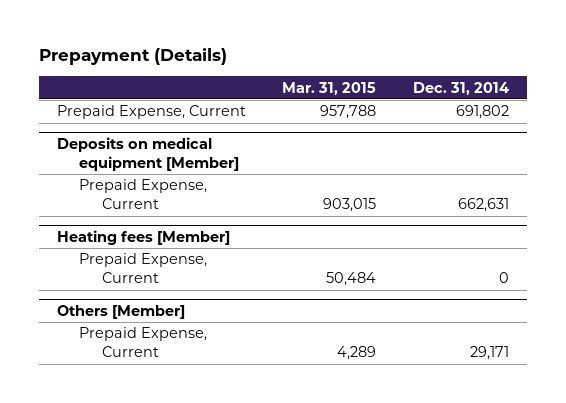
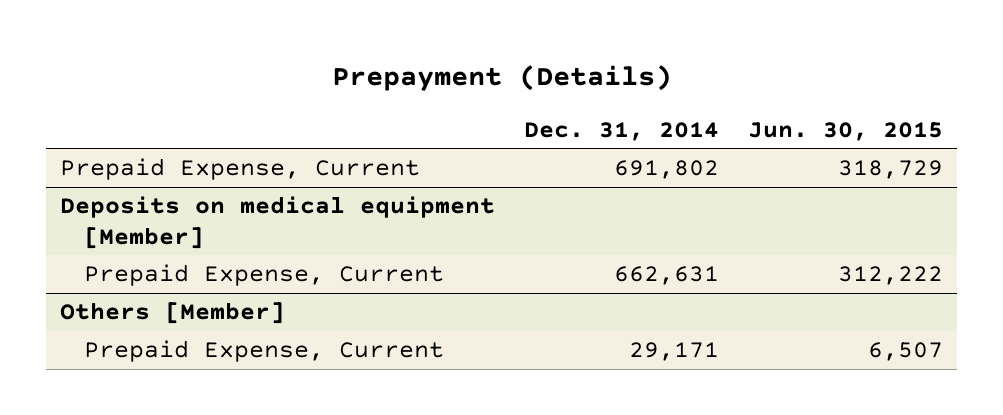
- | Mar. 31, 2015 | Dec. 31, 2014
+ | Dec. 31, 2014 | Jun. 30, 2015
- Heating fees [Member]
- Prepaid Expense, Current | 50,484 | 0

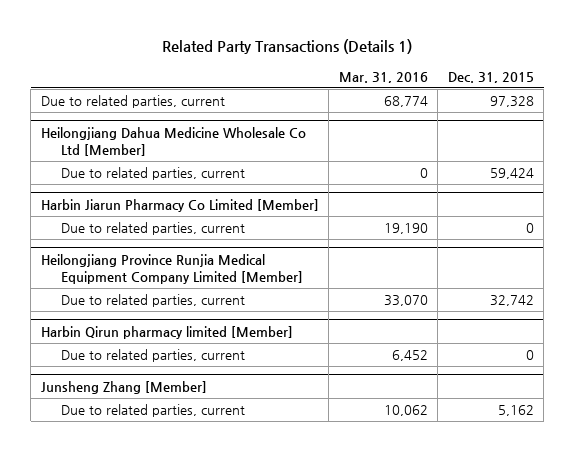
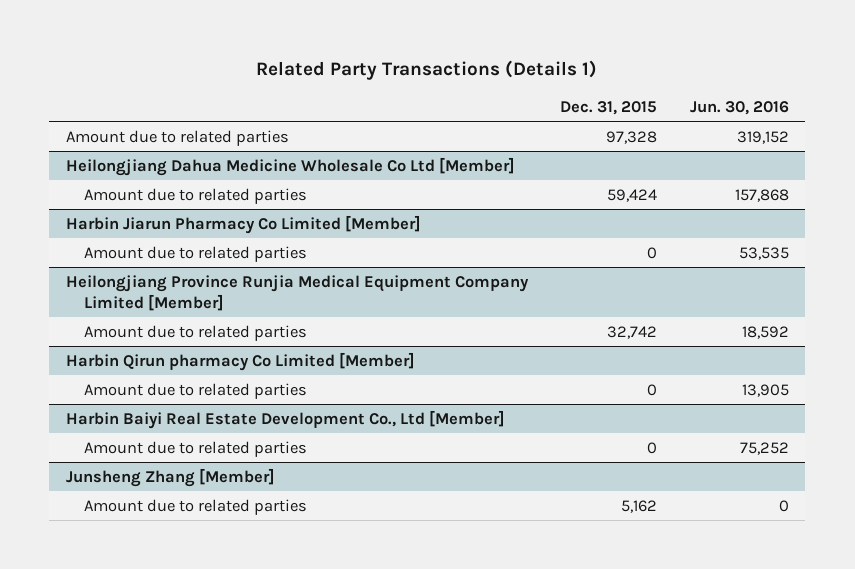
- | Mar. 31, 2016 | Dec. 31, 2015
+ | Dec. 31, 2015 | Jun. 30, 2016
- Due to related parties, current | 68,774 | 97,328
+ Amount due to related parties | 97,328 | 319,152
@ Heilongjiang Dahua Medicine Wholesale Co Ltd [Member]
- Due to related parties, current | 0 | 59,424
+ Amount due to related parties | 59,424 | 157,868
@ Harbin Jiarun Pharmacy Co Limited [Member]
- Due to related parties, current | 19,190 | 0
+ Amount due to related parties | 0 | 53,535
@ Heilongjiang Province Runjia Medical Equipment Company Limited [Member]
- Due to related parties, current | 33,070 | 32,742
- Harbin Qirun pharmacy limited [Member]
- Due to related parties, current | 6,452 | 0
@ Heilongjiang Province Runjia Medical Equipment Company Limited [Member]
+ Amount due to related parties | 32,742 | 18,592
+ Harbin Qirun pharmacy Co Limited [Member]
+ Amount due to related parties | 0 | 13,905
+ Harbin Baiyi Real Estate Development Co., Ltd [Member]
+ Amount due to related parties | 0 | 75,252
@ Junsheng Zhang [Member]
- Due to related parties, current | 10,062 | 5,162
+ Amount due to related parties | 5,162 | 0

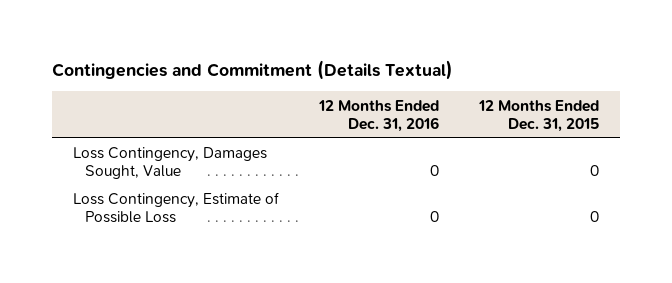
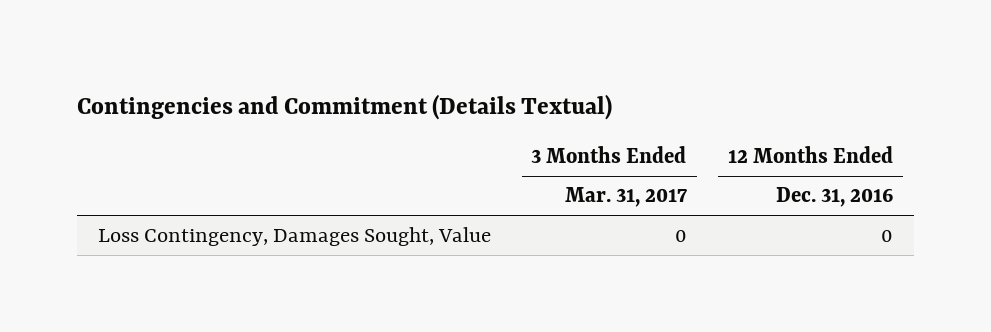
- | 12 Months Ended Dec. 31, 2016 | 12 Months Ended Dec. 31, 2015
+ | 3 Months Ended Mar. 31, 2017 | 12 Months Ended Dec. 31, 2016
- Loss Contingency, Estimate of Possible Loss | 0 | 0

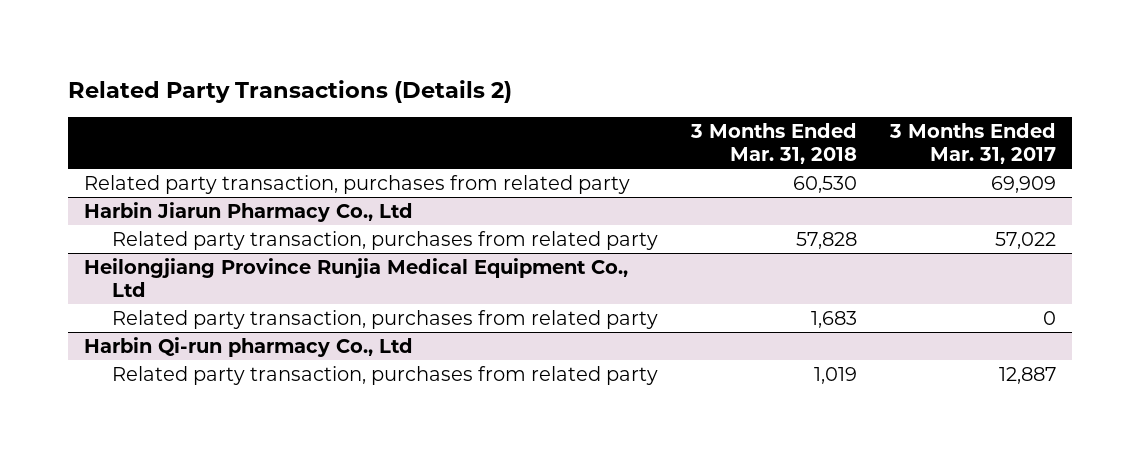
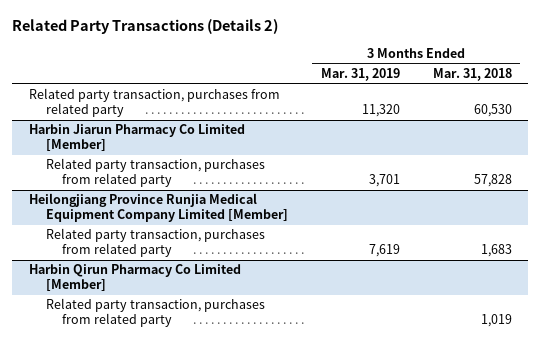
- | 3 Months Ended Mar. 31, 2018 | 3 Months Ended Mar. 31, 2017
+ | 3 Months Ended Mar. 31, 2019 | 3 Months Ended Mar. 31, 2018
- Harbin Jiarun Pharmacy Co., Ltd
+ Harbin Jiarun Pharmacy Co Limited [Member]
- Heilongjiang Province Runjia Medical Equipment Co., Ltd
+ Heilongjiang Province Runjia Medical Equipment Company Limited [Member]
- Harbin Qi-run pharmacy Co., Ltd
+ Harbin Qirun Pharmacy Co Limited [Member]

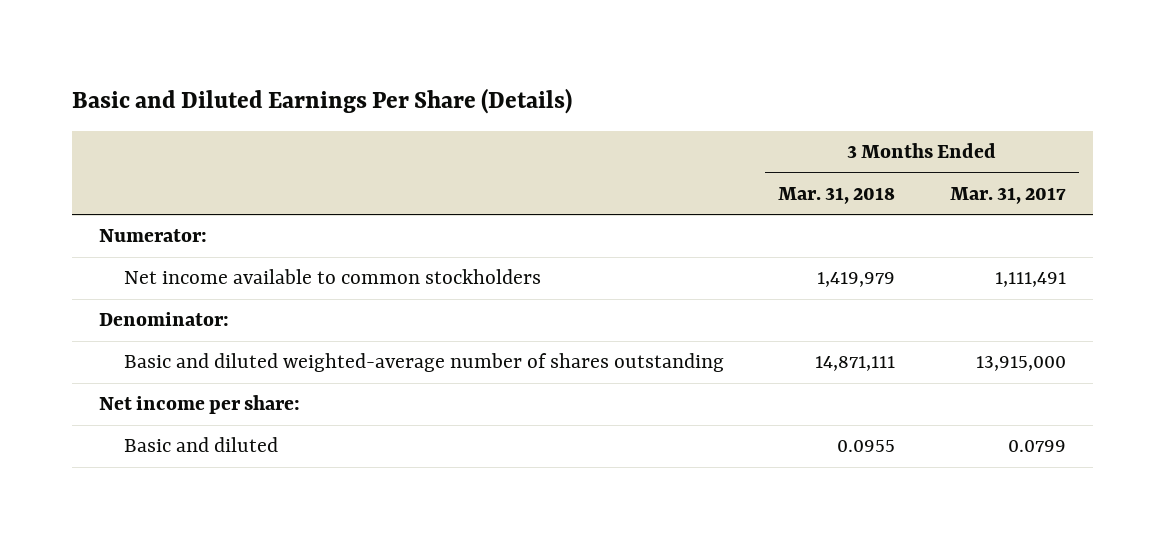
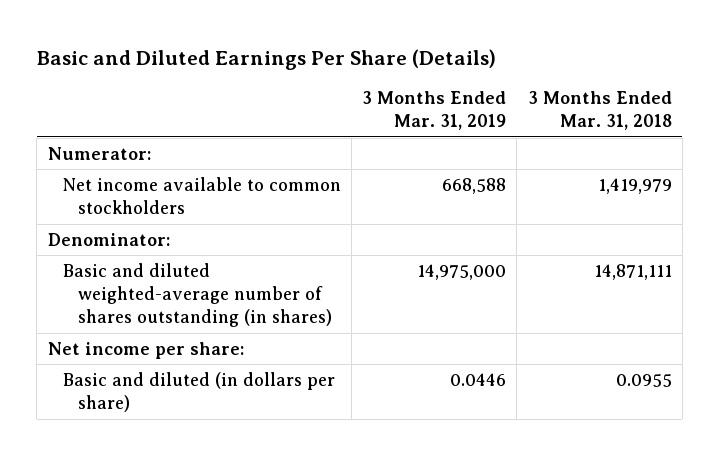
- | 3 Months Ended Mar. 31, 2018 | 3 Months Ended Mar. 31, 2017
+ | 3 Months Ended Mar. 31, 2019 | 3 Months Ended Mar. 31, 2018
- Basic and diluted weighted-average number of shares outstanding | 14,871,111 | 13,915,000
+ Basic and diluted weighted-average number of shares outstanding (in shares) | 14,975,000 | 14,871,111
- Basic and diluted | 0.0955 | 0.0799
+ Basic and diluted (in dollars per share) | 0.0446 | 0.0955

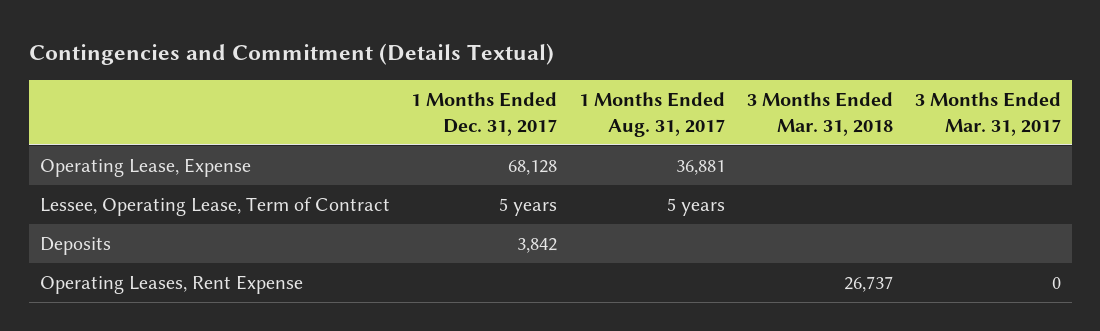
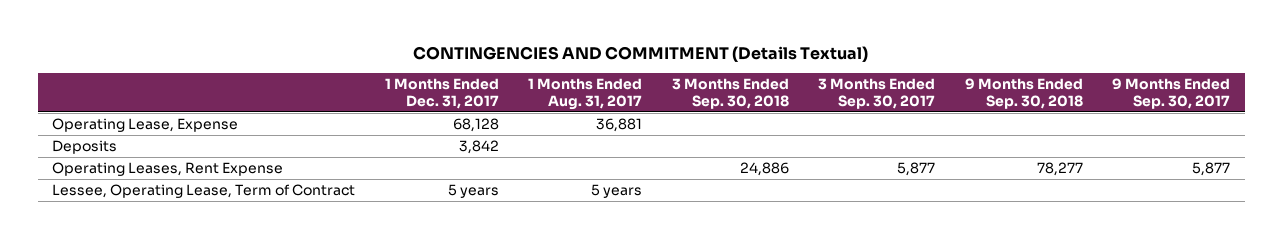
- Contingencies and Commitment (Details Textual)
+ CONTINGENCIES AND COMMITMENT (Details Textual)
- | 1 Months Ended Dec. 31, 2017 | 1 Months Ended Aug. 31, 2017 | 3 Months Ended Mar. 31, 2018 | 3 Months Ended Mar. 31, 2017
+ | 1 Months Ended Dec. 31, 2017 | 1 Months Ended Aug. 31, 2017 | 3 Months Ended Sep. 30, 2018 | 3 Months Ended Sep. 30, 2017 | 9 Months Ended Sep. 30, 2018 | 9 Months Ended Sep. 30, 2017
moved down: Lessee, Operating Lease, Term of Contract | 5 years | 5 years | | | |

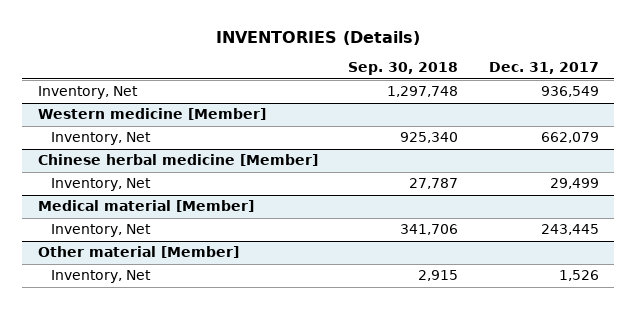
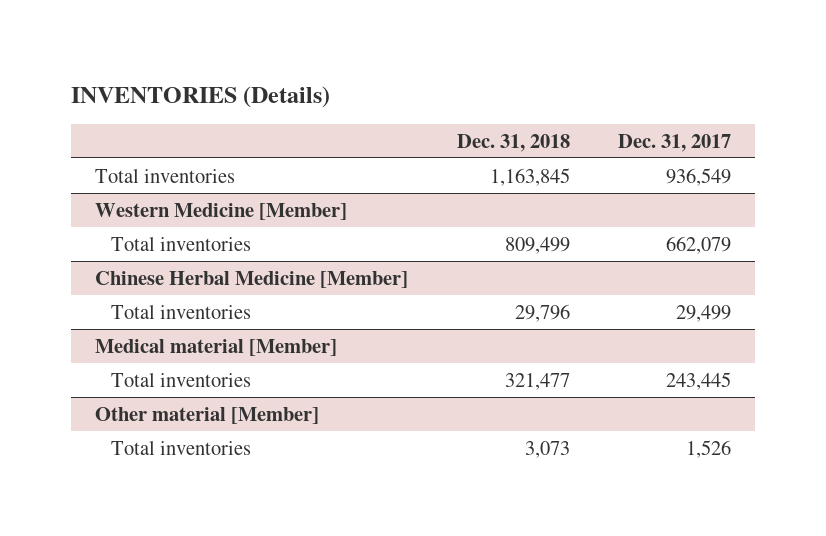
- | Sep. 30, 2018 | Dec. 31, 2017
+ | Dec. 31, 2018 | Dec. 31, 2017
- Inventory, Net | 1,297,748 | 936,549
- Western medicine [Member]
- Inventory, Net | 925,340 | 662,079
- Chinese herbal medicine [Member]
- Inventory, Net | 27,787 | 29,499
+ Total inventories | 1,163,845 | 936,549
+ Western Medicine [Member]
+ Total inventories | 809,499 | 662,079
+ Chinese Herbal Medicine [Member]
+ Total inventories | 29,796 | 29,499
@ Medical material [Member]
- Inventory, Net | 341,706 | 243,445
+ Total inventories | 321,477 | 243,445
@ Other material [Member]
- Inventory, Net | 2,915 | 1,526
+ Total inventories | 3,073 | 1,526

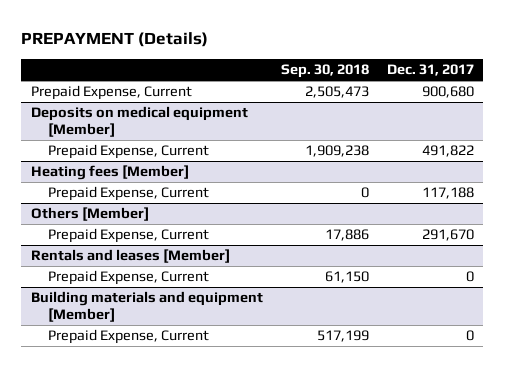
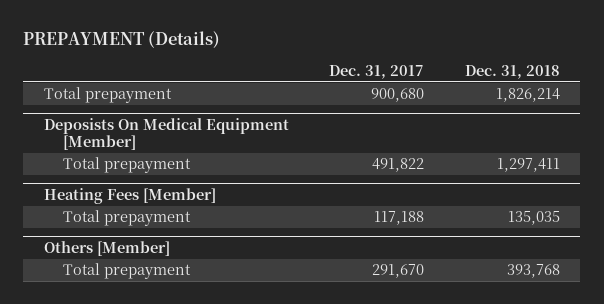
- | Sep. 30, 2018 | Dec. 31, 2017
+ | Dec. 31, 2017 | Dec. 31, 2018
- Prepaid Expense, Current | 2,505,473 | 900,680
- Deposits on medical equipment [Member]
- Prepaid Expense, Current | 1,909,238 | 491,822
- Heating fees [Member]
- Prepaid Expense, Current | 0 | 117,188
+ Total prepayment | 900,680 | 1,826,214
+ Deposists On Medical Equipment [Member]
+ Total prepayment | 491,822 | 1,297,411
+ Heating Fees [Member]
+ Total prepayment | 117,188 | 135,035
@ Others [Member]
- Prepaid Expense, Current | 17,886 | 291,670
- Rentals and leases [Member]
- Prepaid Expense, Current | 61,150 | 0
- Building materials and equipment [Member]
- Prepaid Expense, Current | 517,199 | 0
@ Others [Member]
+ Total prepayment | 291,670 | 393,768

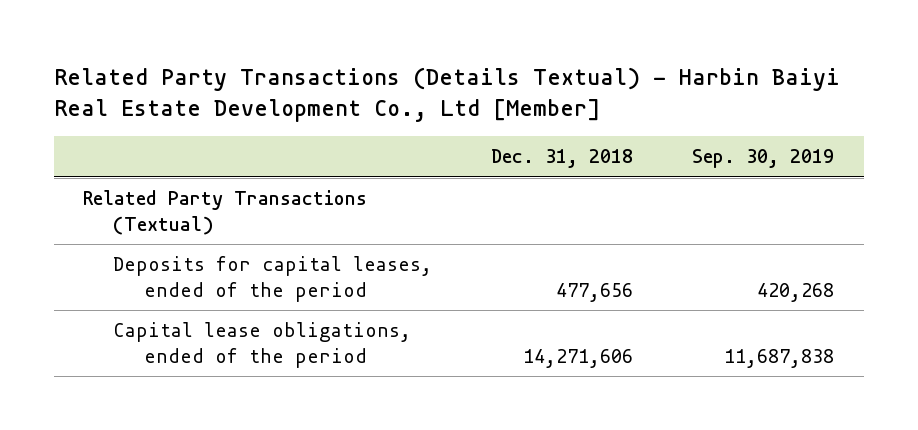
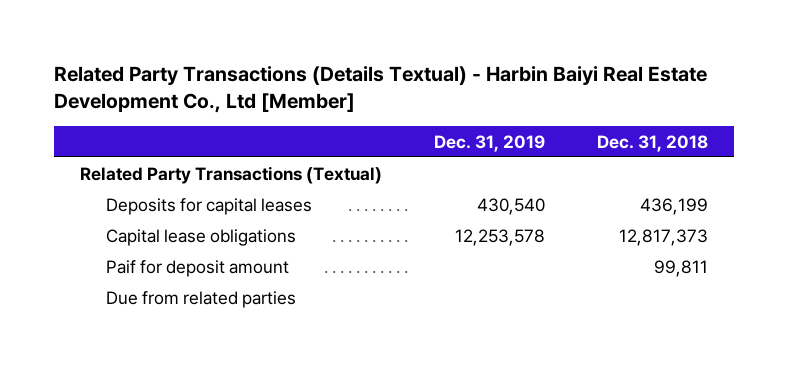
- | Dec. 31, 2018 | Sep. 30, 2019
+ | Dec. 31, 2019 | Dec. 31, 2018
- Deposits for capital leases, ended of the period | 477,656 | 420,268
- Capital lease obligations, ended of the period | 14,271,606 | 11,687,838
+ Deposits for capital leases | 430,540 | 436,199
+ Capital lease obligations | 12,253,578 | 12,817,373
+ Paif for deposit amount | | 99,811
+ Due from related parties

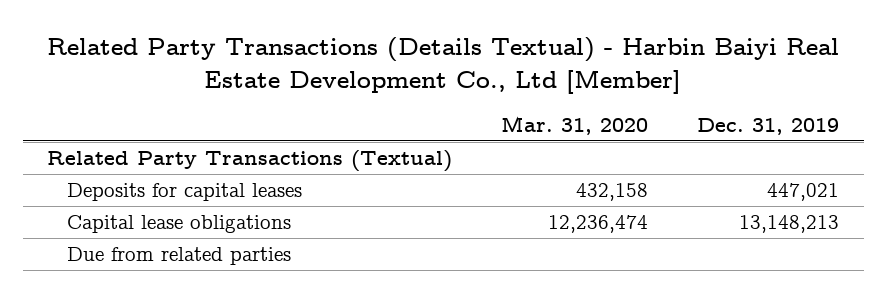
- | Dec. 31, 2019 | Dec. 31, 2018
+ | Mar. 31, 2020 | Dec. 31, 2019
- Deposits for capital leases | 430,540 | 436,199
- Capital lease obligations | 12,253,578 | 12,817,373
- Paif for deposit amount | | 99,811
+ Deposits for capital leases | 432,158 | 447,021
+ Capital lease obligations | 12,236,474 | 13,148,213

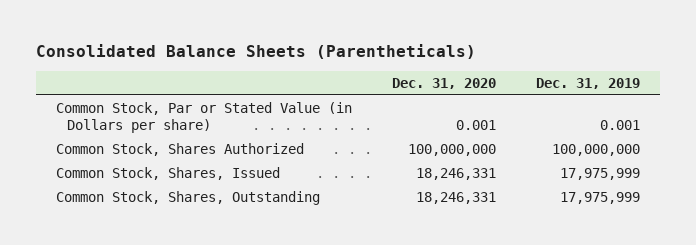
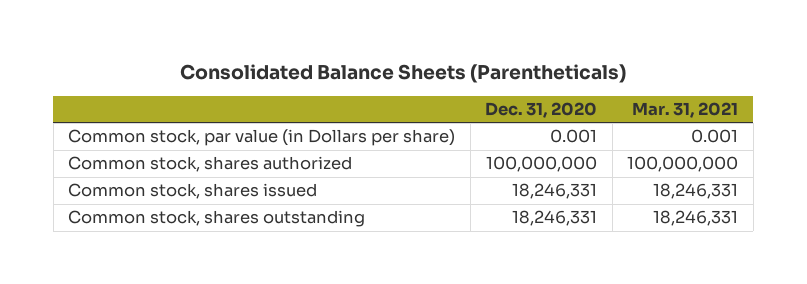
- | Dec. 31, 2020 | Dec. 31, 2019
+ | Dec. 31, 2020 | Mar. 31, 2021
- Common Stock, Par or Stated Value (in Dollars per share) | 0.001 | 0.001
- Common Stock, Shares Authorized | 100,000,000 | 100,000,000
- Common Stock, Shares, Issued | 18,246,331 | 17,975,999
- Common Stock, Shares, Outstanding | 18,246,331 | 17,975,999
+ Common stock, par value (in Dollars per share) | 0.001 | 0.001
+ Common stock, shares authorized | 100,000,000 | 100,000,000
+ Common stock, shares issued | 18,246,331 | 18,246,331
+ Common stock, shares outstanding | 18,246,331 | 18,246,331

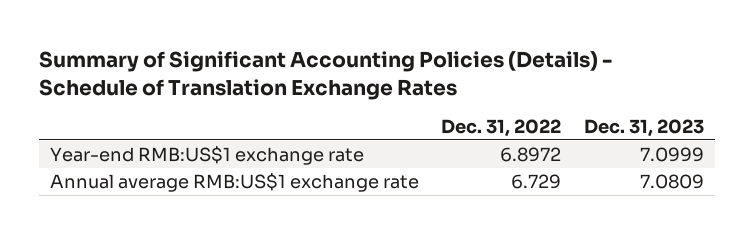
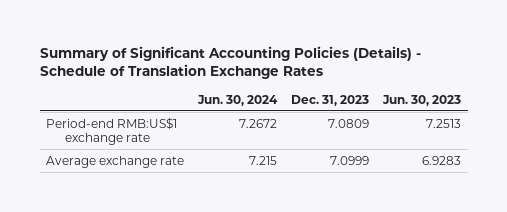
- | Dec. 31, 2022 | Dec. 31, 2023
+ | Jun. 30, 2024 | Dec. 31, 2023 | Jun. 30, 2023
- Year-end RMB:US$1 exchange rate | 6.8972 | 7.0999
- Annual average RMB:US$1 exchange rate | 6.729 | 7.0809
+ Period-end RMB:US$1 exchange rate | 7.2672 | 7.0809 | 7.2513
+ Average exchange rate | 7.215 | 7.0999 | 6.9283

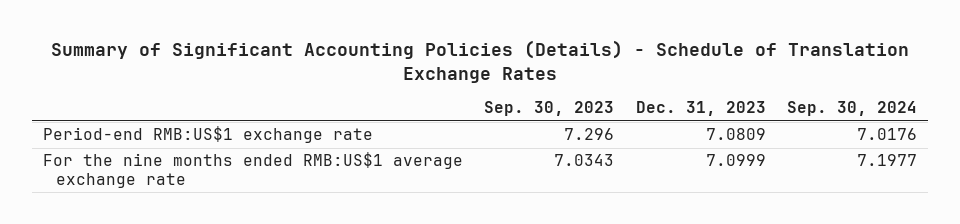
- | Jun. 30, 2024 | Dec. 31, 2023 | Jun. 30, 2023
+ | Sep. 30, 2023 | Dec. 31, 2023 | Sep. 30, 2024
- Average exchange rate | 7.215 | 7.0999 | 6.9283
+ For the nine months ended RMB:US$1 average exchange rate | 7.0343 | 7.0999 | 7.1977

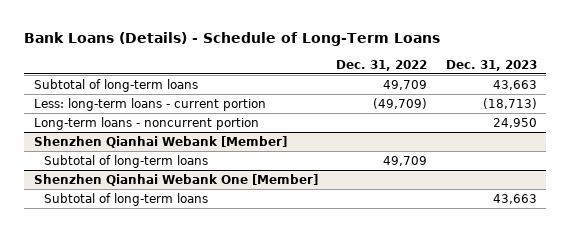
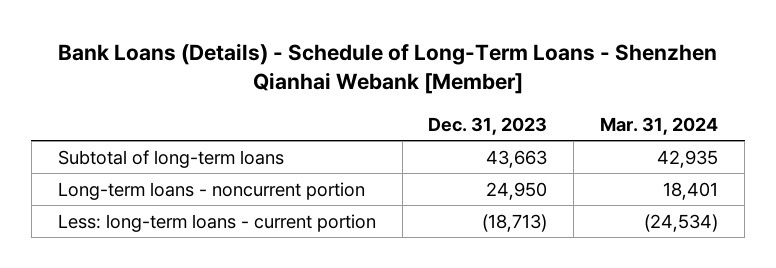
- Bank Loans (Details) - Schedule of Long-Term Loans
+ Bank Loans (Details) - Schedule of Long-Term Loans - Shenzhen Qianhai Webank [Member]
- | Dec. 31, 2022 | Dec. 31, 2023
+ | Dec. 31, 2023 | Mar. 31, 2024
- Shenzhen Qianhai Webank [Member]
- Subtotal of long-term loans | 49,709 |
- Shenzhen Qianhai Webank One [Member]
- Subtotal of long-term loans | | 43,663
moved down: Less: long-term loans - current portion | (18,713) | (24,534)

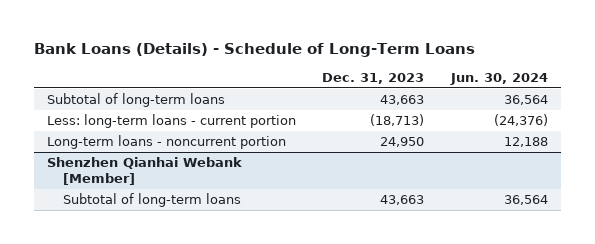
- Bank Loans (Details) - Schedule of Long-Term Loans - Shenzhen Qianhai Webank [Member]
+ Bank Loans (Details) - Schedule of Long-Term Loans
- | Dec. 31, 2023 | Mar. 31, 2024
+ | Dec. 31, 2023 | Jun. 30, 2024
moved down: Long-term loans - noncurrent portion | 24,950 | 12,188
+ Shenzhen Qianhai Webank [Member]
+ Subtotal of long-term loans | 43,663 | 36,564

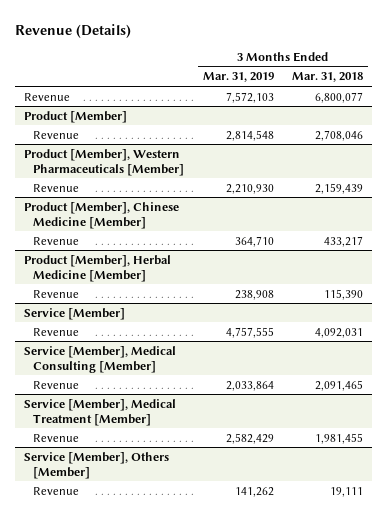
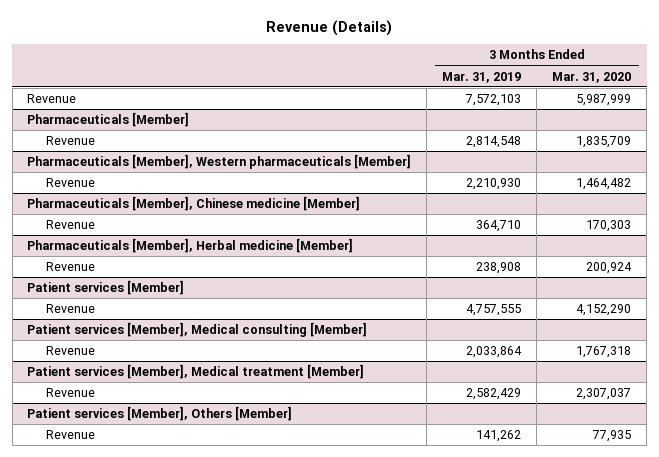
- | 3 Months Ended Mar. 31, 2019 | 3 Months Ended Mar. 31, 2018
+ | 3 Months Ended Mar. 31, 2019 | 3 Months Ended Mar. 31, 2020
- Product [Member]
+ Pharmaceuticals [Member]
- Product [Member], Western Pharmaceuticals [Member]
+ Pharmaceuticals [Member], Western pharmaceuticals [Member]
- Product [Member], Chinese Medicine [Member]
+ Pharmaceuticals [Member], Chinese medicine [Member]
- Product [Member], Herbal Medicine [Member]
+ Pharmaceuticals [Member], Herbal medicine [Member]
- Service [Member]
+ Patient services [Member]
- Service [Member], Medical Consulting [Member]
+ Patient services [Member], Medical consulting [Member]
- Service [Member], Medical Treatment [Member]
+ Patient services [Member], Medical treatment [Member]
- Service [Member], Others [Member]
+ Patient services [Member], Others [Member]

